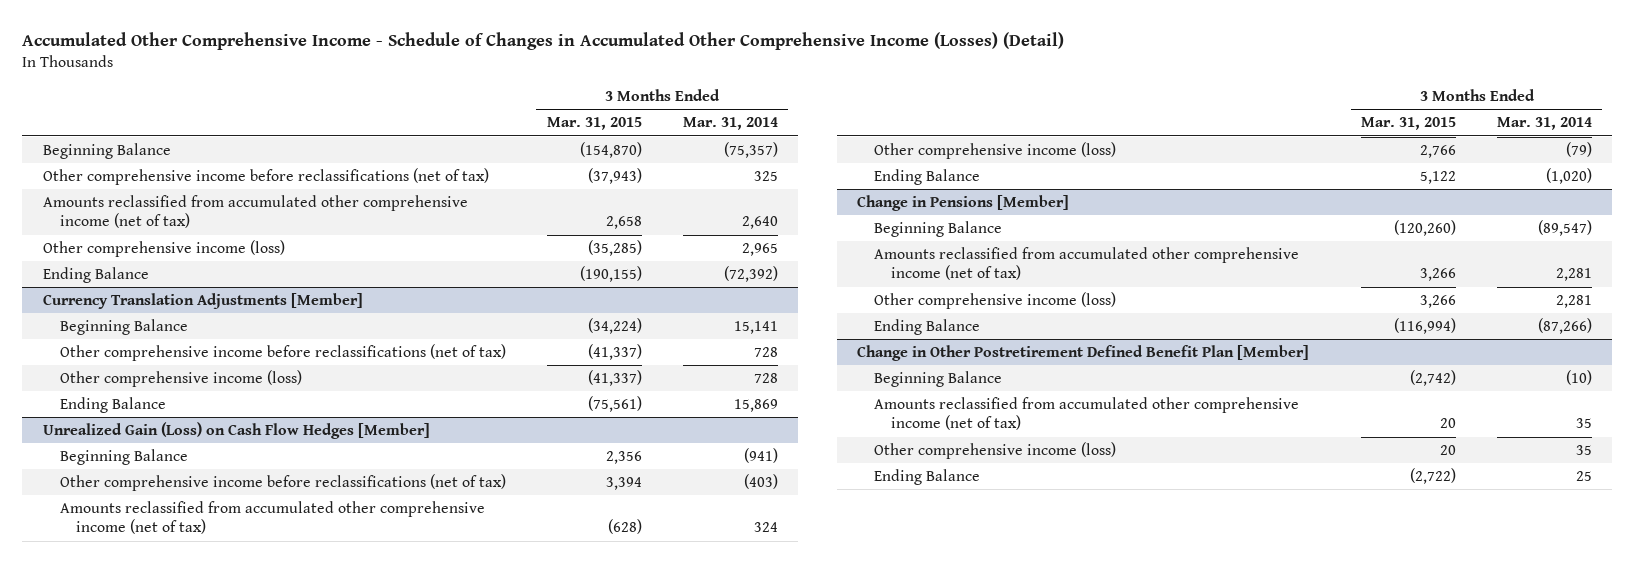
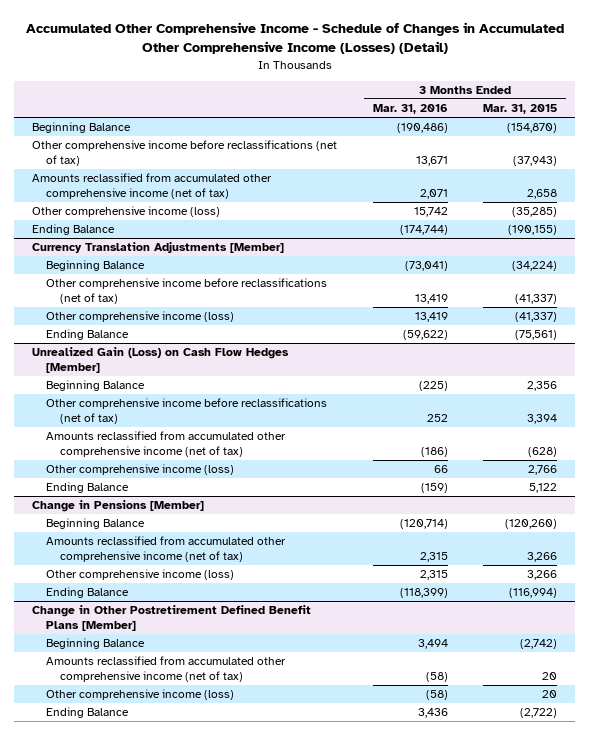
- | 3 Months Ended Mar. 31, 2015 | 3 Months Ended Mar. 31, 2014
+ | 3 Months Ended Mar. 31, 2016 | 3 Months Ended Mar. 31, 2015
- Change in Other Postretirement Defined Benefit Plan [Member]
+ Change in Other Postretirement Defined Benefit Plans [Member]

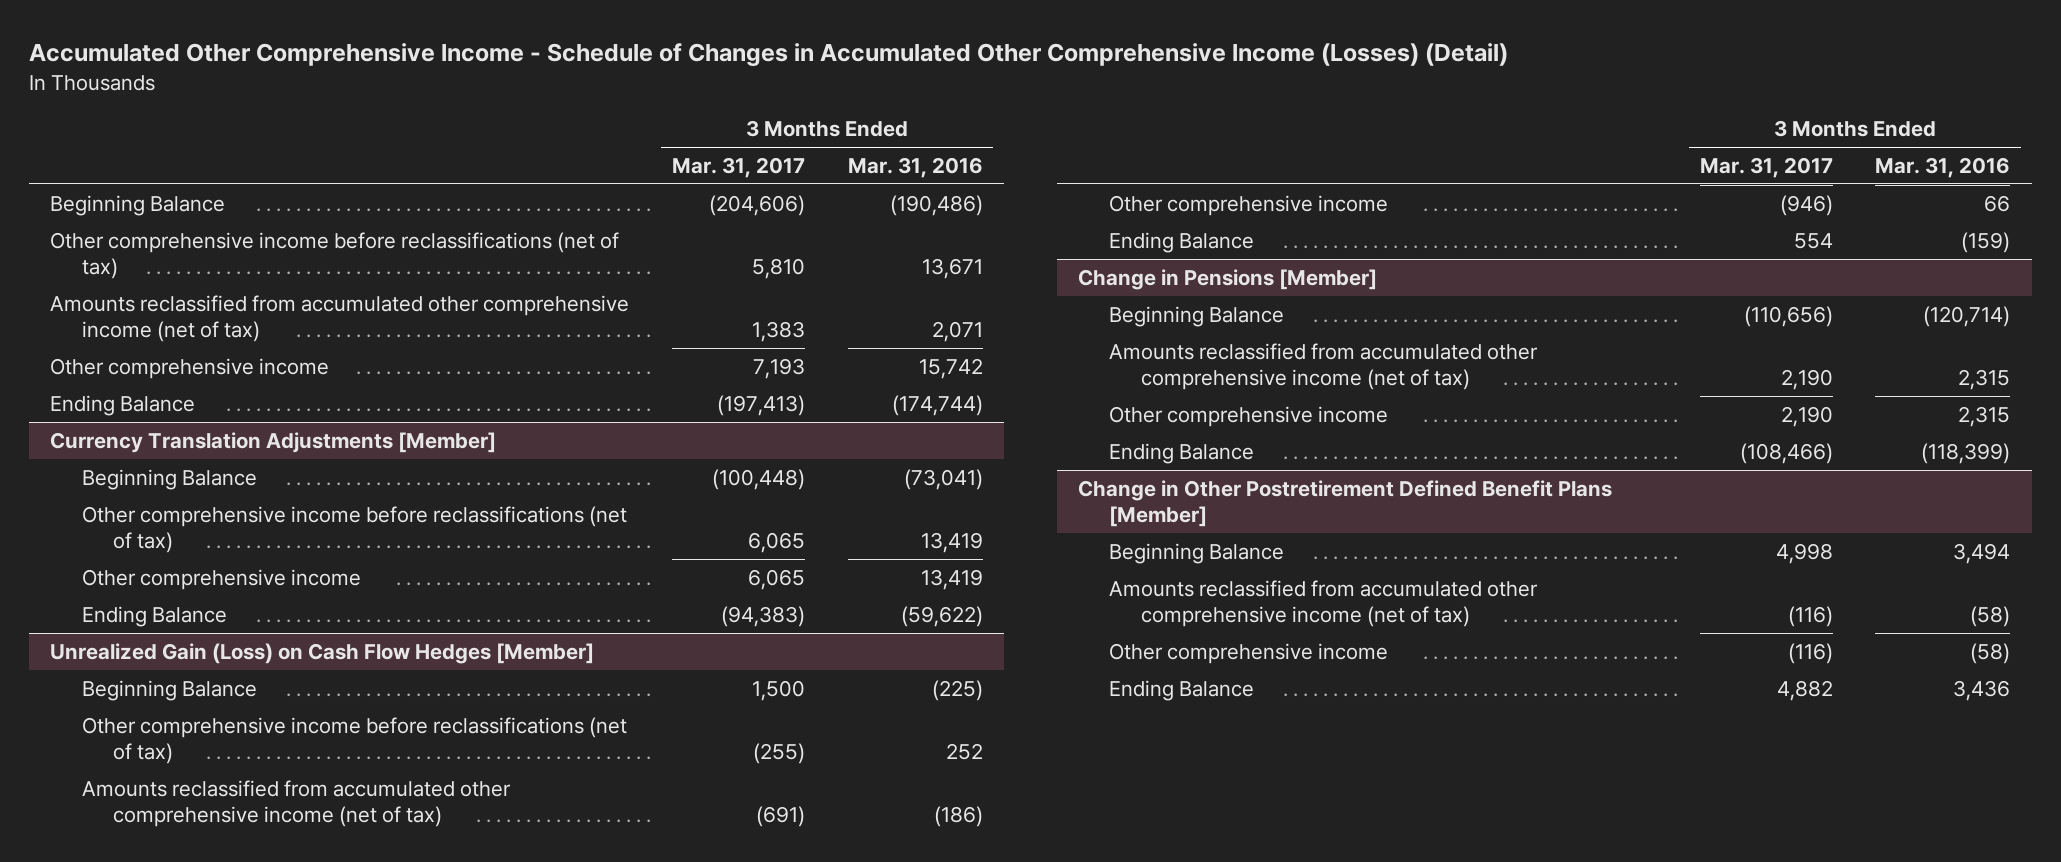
- | 3 Months Ended Mar. 31, 2016 | 3 Months Ended Mar. 31, 2015
+ | 3 Months Ended Mar. 31, 2017 | 3 Months Ended Mar. 31, 2016
- Other comprehensive income (loss) | 15,742 | (35,285)
+ Other comprehensive income | 7,193 | 15,742
@ Currency Translation Adjustments [Member]
- Other comprehensive income (loss) | 13,419 | (41,337)
+ Other comprehensive income | 6,065 | 13,419
@ Unrealized Gain (Loss) on Cash Flow Hedges [Member]
- Other comprehensive income (loss) | 66 | 2,766
+ Other comprehensive income | (946) | 66
@ Change in Pensions [Member]
- Other comprehensive income (loss) | 2,315 | 3,266
+ Other comprehensive income | 2,190 | 2,315
@ Change in Other Postretirement Defined Benefit Plans [Member]
- Other comprehensive income (loss) | (58) | 20
+ Other comprehensive income | (116) | (58)

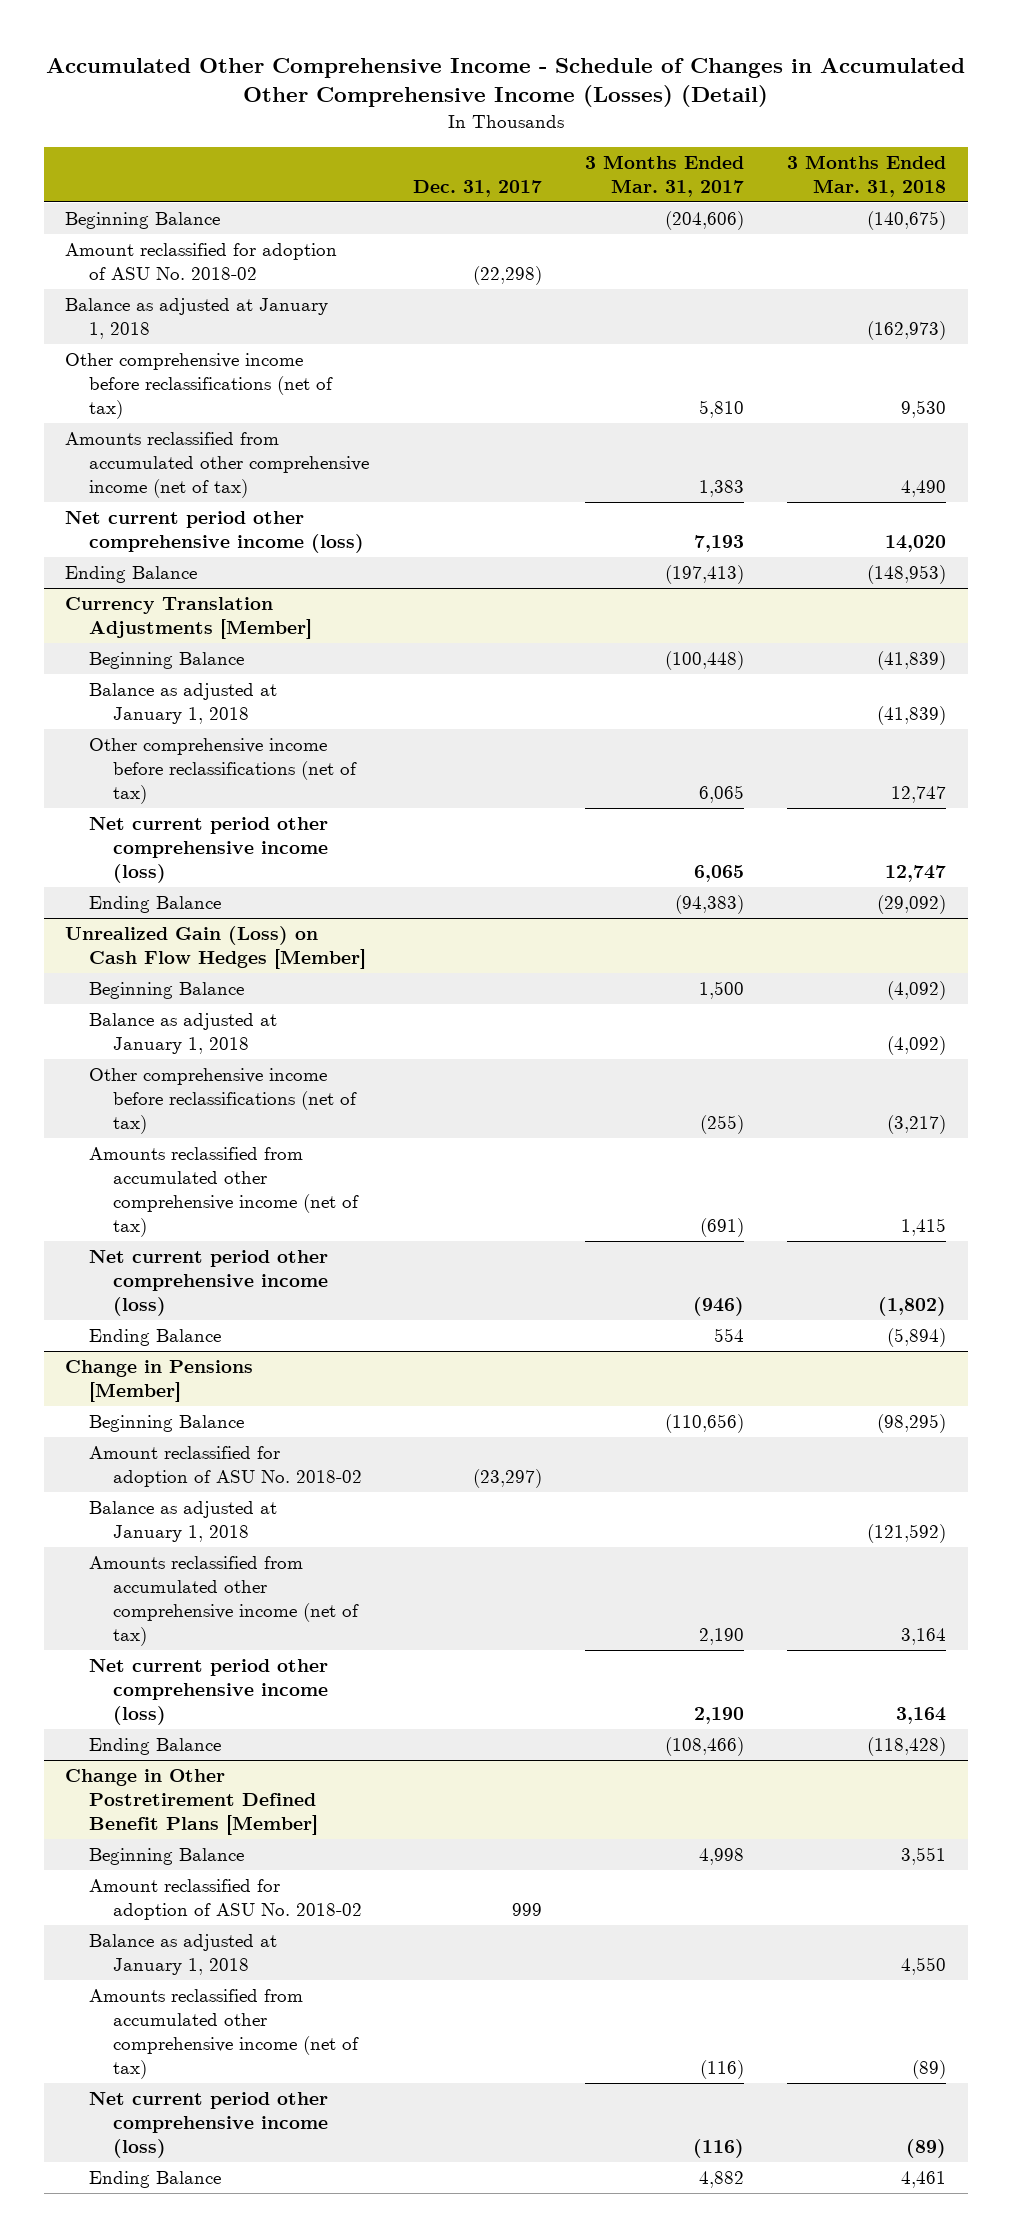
- | 3 Months Ended Mar. 31, 2017 | 3 Months Ended Mar. 31, 2016
+ | Dec. 31, 2017 | 3 Months Ended Mar. 31, 2017 | 3 Months Ended Mar. 31, 2018
+ Amount reclassified for adoption of ASU No. 2018-02 | (22,298) | |
+ Balance as adjusted at January 1, 2018 | | | (162,973)
- Other comprehensive income | 7,193 | 15,742
+ Net current period other comprehensive income (loss) | | 7,193 | 14,020
@ Currency Translation Adjustments [Member]
+ Balance as adjusted at January 1, 2018 | | | (41,839)
- Other comprehensive income | 6,065 | 13,419
+ Net current period other comprehensive income (loss) | | 6,065 | 12,747
@ Unrealized Gain (Loss) on Cash Flow Hedges [Member]
+ Balance as adjusted at January 1, 2018 | | | (4,092)
- Other comprehensive income | (946) | 66
+ Net current period other comprehensive income (loss) | | (946) | (1,802)
@ Change in Pensions [Member]
+ Amount reclassified for adoption of ASU No. 2018-02 | (23,297) | |
+ Balance as adjusted at January 1, 2018 | | | (121,592)
- Other comprehensive income | 2,190 | 2,315
+ Net current period other comprehensive income (loss) | | 2,190 | 3,164
@ Change in Other Postretirement Defined Benefit Plans [Member]
+ Amount reclassified for adoption of ASU No. 2018-02 | 999 | |
+ Balance as adjusted at January 1, 2018 | | | 4,550
- Other comprehensive income | (116) | (58)
+ Net current period other comprehensive income (loss) | | (116) | (89)

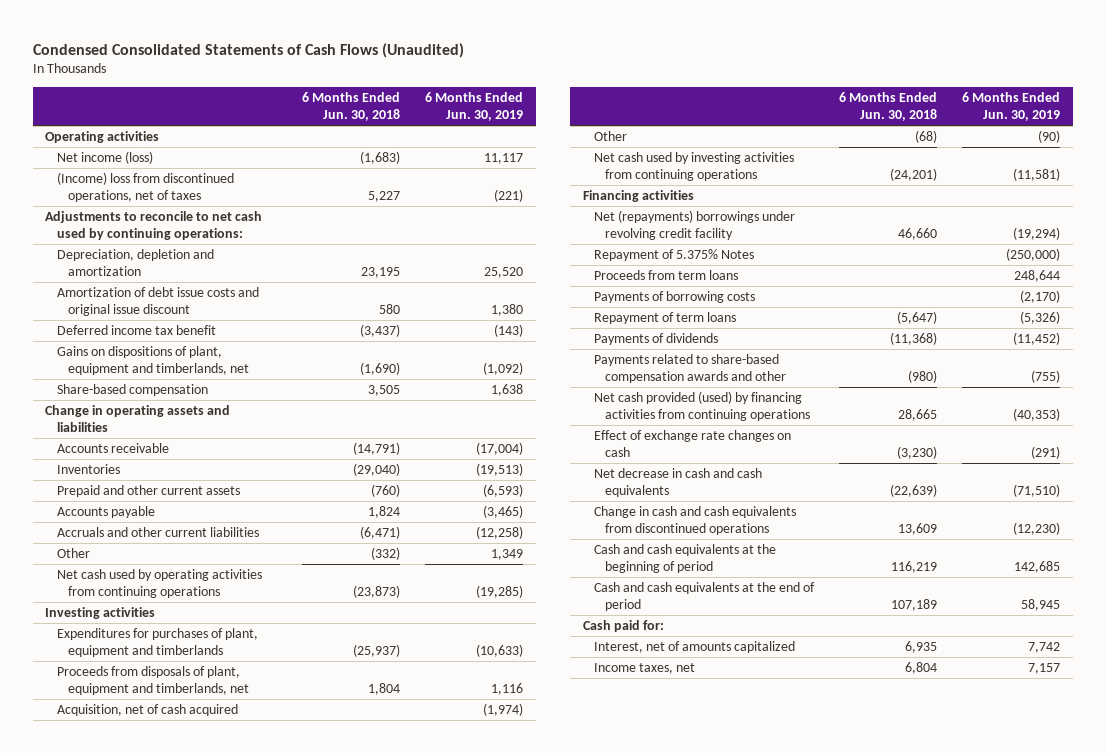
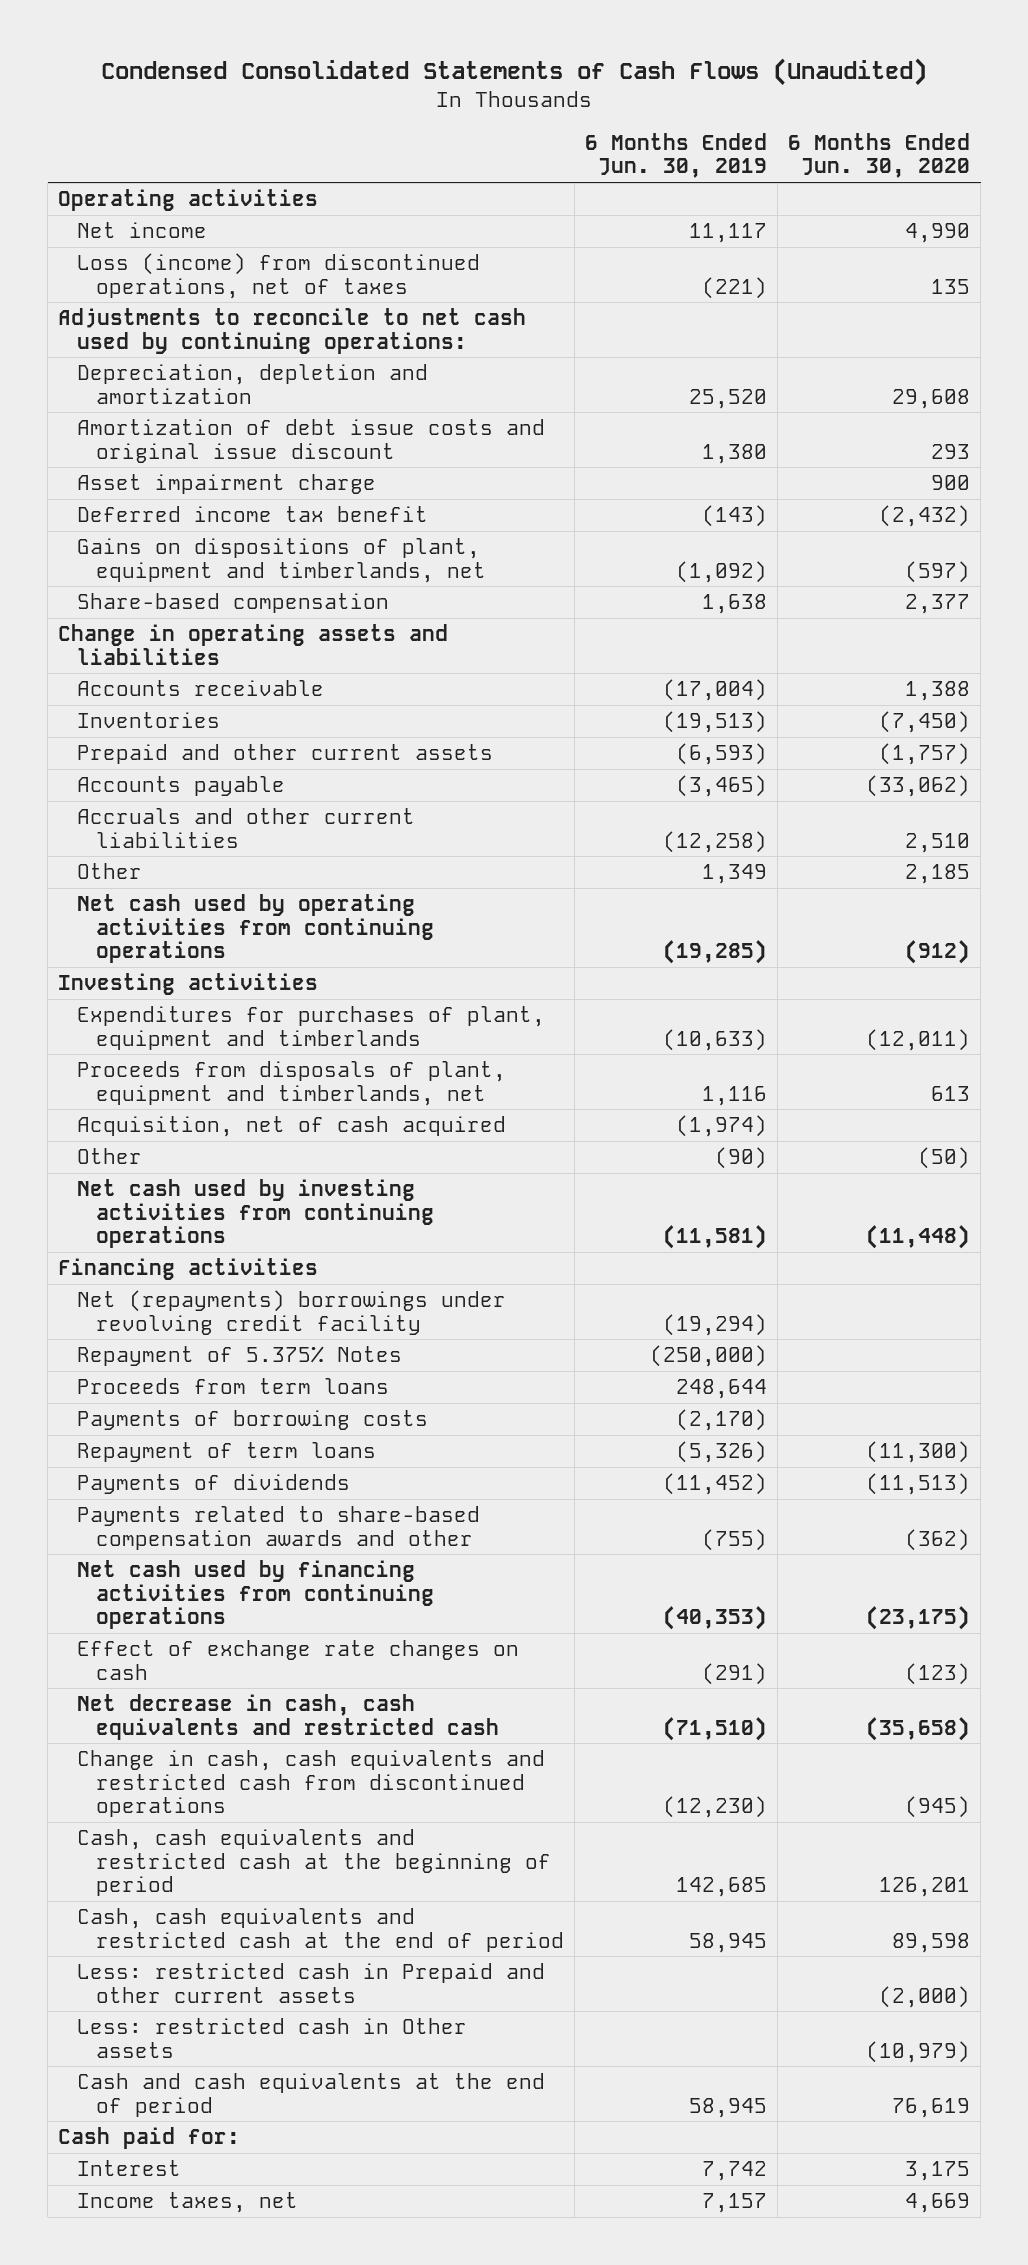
- | 6 Months Ended Jun. 30, 2018 | 6 Months Ended Jun. 30, 2019
+ | 6 Months Ended Jun. 30, 2019 | 6 Months Ended Jun. 30, 2020
- Net income (loss) | (1,683) | 11,117
- (Income) loss from discontinued operations, net of taxes | 5,227 | (221)
+ Net income | 11,117 | 4,990
+ Loss (income) from discontinued operations, net of taxes | (221) | 135
+ Asset impairment charge | | 900
- Net cash provided (used) by financing activities from continuing operations | 28,665 | (40,353)
+ Net cash used by financing activities from continuing operations | (40,353) | (23,175)
- Net decrease in cash and cash equivalents | (22,639) | (71,510)
- Change in cash and cash equivalents from discontinued operations | 13,609 | (12,230)
- Cash and cash equivalents at the beginning of period | 116,219 | 142,685
+ Net decrease in cash, cash equivalents and restricted cash | (71,510) | (35,658)
+ Change in cash, cash equivalents and restricted cash from discontinued operations | (12,230) | (945)
+ Cash, cash equivalents and restricted cash at the beginning of period | 142,685 | 126,201
+ Cash, cash equivalents and restricted cash at the end of period | 58,945 | 89,598
+ Less: restricted cash in Prepaid and other current assets | | (2,000)
+ Less: restricted cash in Other assets | | (10,979)
- Interest, net of amounts capitalized | 6,935 | 7,742
+ Interest | 7,742 | 3,175

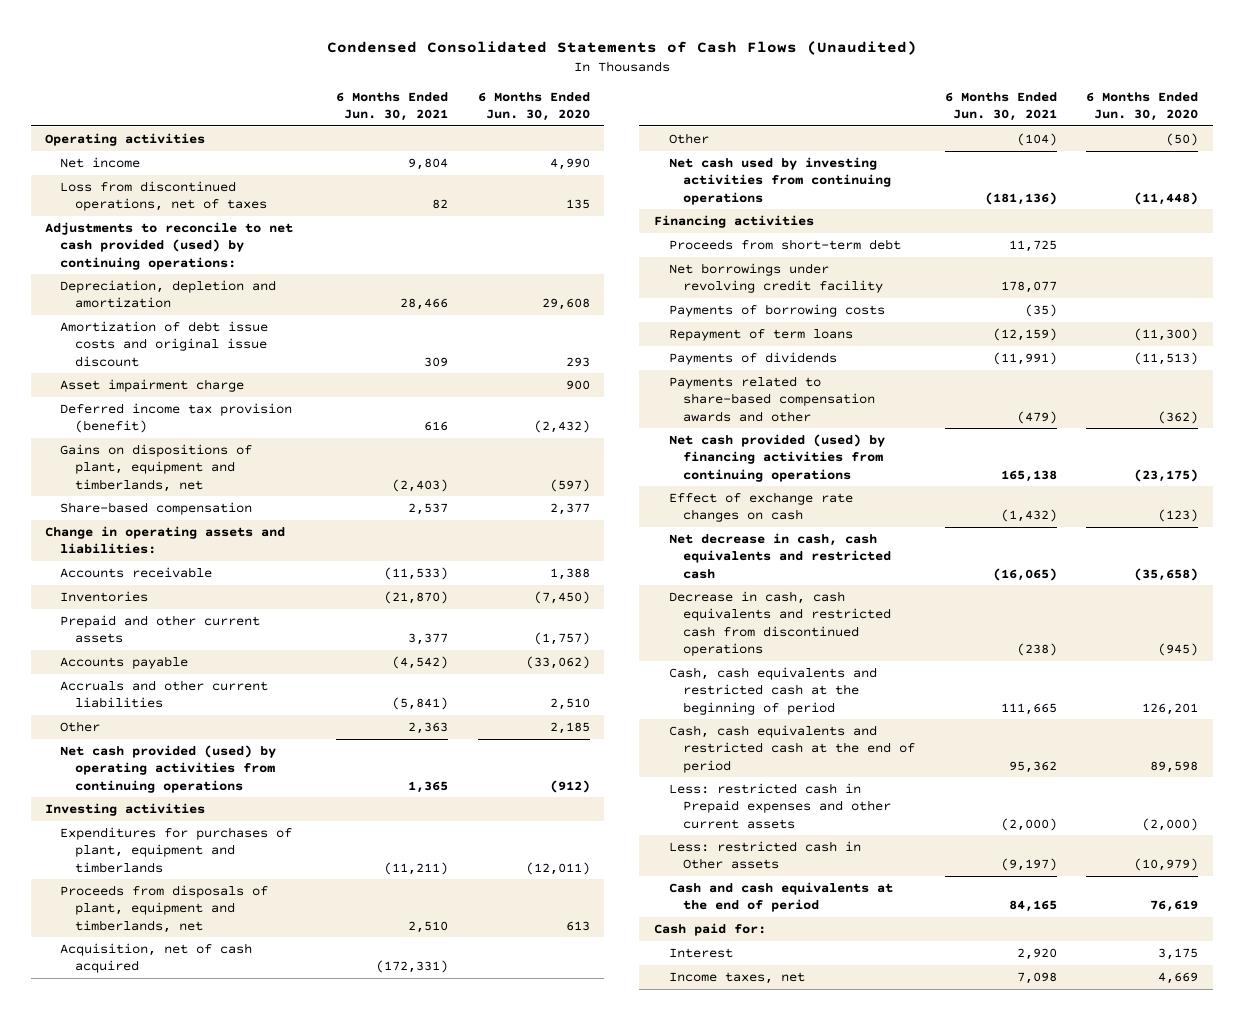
- | 6 Months Ended Jun. 30, 2019 | 6 Months Ended Jun. 30, 2020
+ | 6 Months Ended Jun. 30, 2021 | 6 Months Ended Jun. 30, 2020
- Loss (income) from discontinued operations, net of taxes | (221) | 135
- Adjustments to reconcile to net cash used by continuing operations:
+ Loss from discontinued operations, net of taxes | 82 | 135
+ Adjustments to reconcile to net cash provided (used) by continuing operations:
- Deferred income tax benefit | (143) | (2,432)
+ Deferred income tax provision (benefit) | 616 | (2,432)
- Change in operating assets and liabilities
+ Change in operating assets and liabilities:
- Net cash used by operating activities from continuing operations | (19,285) | (912)
+ Net cash provided (used) by operating activities from continuing operations | 1,365 | (912)
- Net (repayments) borrowings under revolving credit facility | (19,294) |
- Repayment of 5.375% Notes | (250,000) |
- Proceeds from term loans | 248,644 |
+ Proceeds from short-term debt | 11,725 |
+ Net borrowings under revolving credit facility | 178,077 |
- Net cash used by financing activities from continuing operations | (40,353) | (23,175)
+ Net cash provided (used) by financing activities from continuing operations | 165,138 | (23,175)
- Change in cash, cash equivalents and restricted cash from discontinued operations | (12,230) | (945)
+ Decrease in cash, cash equivalents and restricted cash from discontinued operations | (238) | (945)
- Less: restricted cash in Prepaid and other current assets | | (2,000)
+ Less: restricted cash in Prepaid expenses and other current assets | (2,000) | (2,000)

